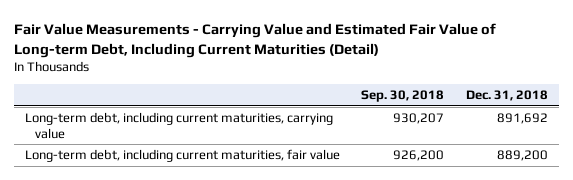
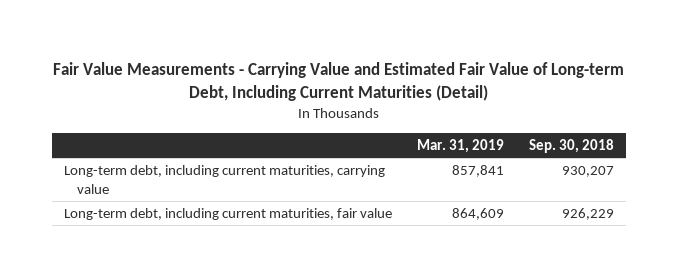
- | Sep. 30, 2018 | Dec. 31, 2018
+ | Mar. 31, 2019 | Sep. 30, 2018
- Long-term debt, including current maturities, fair value | 926,200 | 889,200
+ Long-term debt, including current maturities, fair value | 864,609 | 926,229

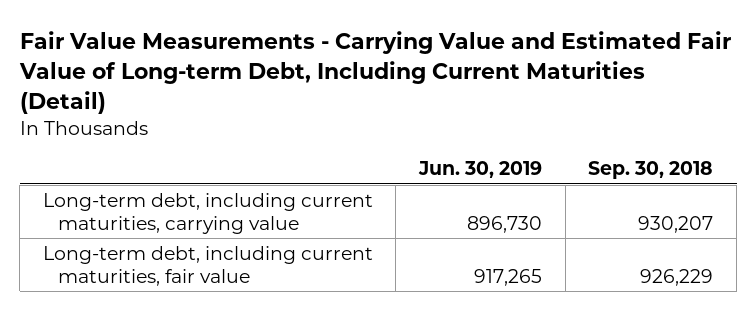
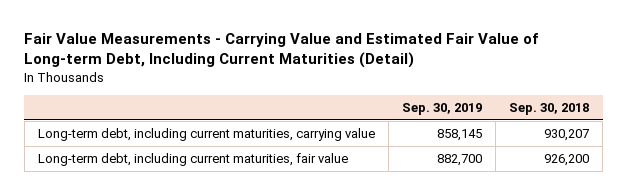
- | Jun. 30, 2019 | Sep. 30, 2018
+ | Sep. 30, 2019 | Sep. 30, 2018
- Long-term debt, including current maturities, fair value | 917,265 | 926,229
+ Long-term debt, including current maturities, fair value | 882,700 | 926,200

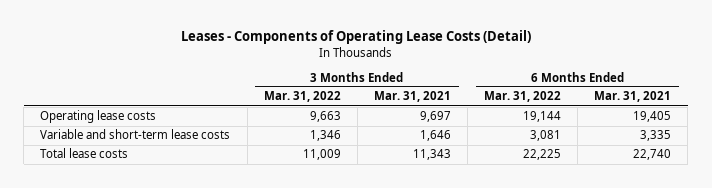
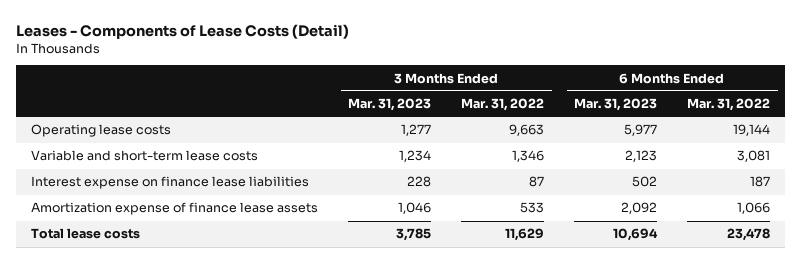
- Leases - Components of Operating Lease Costs (Detail)
+ Leases - Components of Lease Costs (Detail)
- | 3 Months Ended Mar. 31, 2022 | 3 Months Ended Mar. 31, 2021 | 6 Months Ended Mar. 31, 2022 | 6 Months Ended Mar. 31, 2021
+ | 3 Months Ended Mar. 31, 2023 | 3 Months Ended Mar. 31, 2022 | 6 Months Ended Mar. 31, 2023 | 6 Months Ended Mar. 31, 2022
- Total lease costs | 11,009 | 11,343 | 22,225 | 22,740
+ Interest expense on finance lease liabilities | 228 | 87 | 502 | 187
+ Amortization expense of finance lease assets | 1,046 | 533 | 2,092 | 1,066
+ Total lease costs | 3,785 | 11,629 | 10,694 | 23,478

